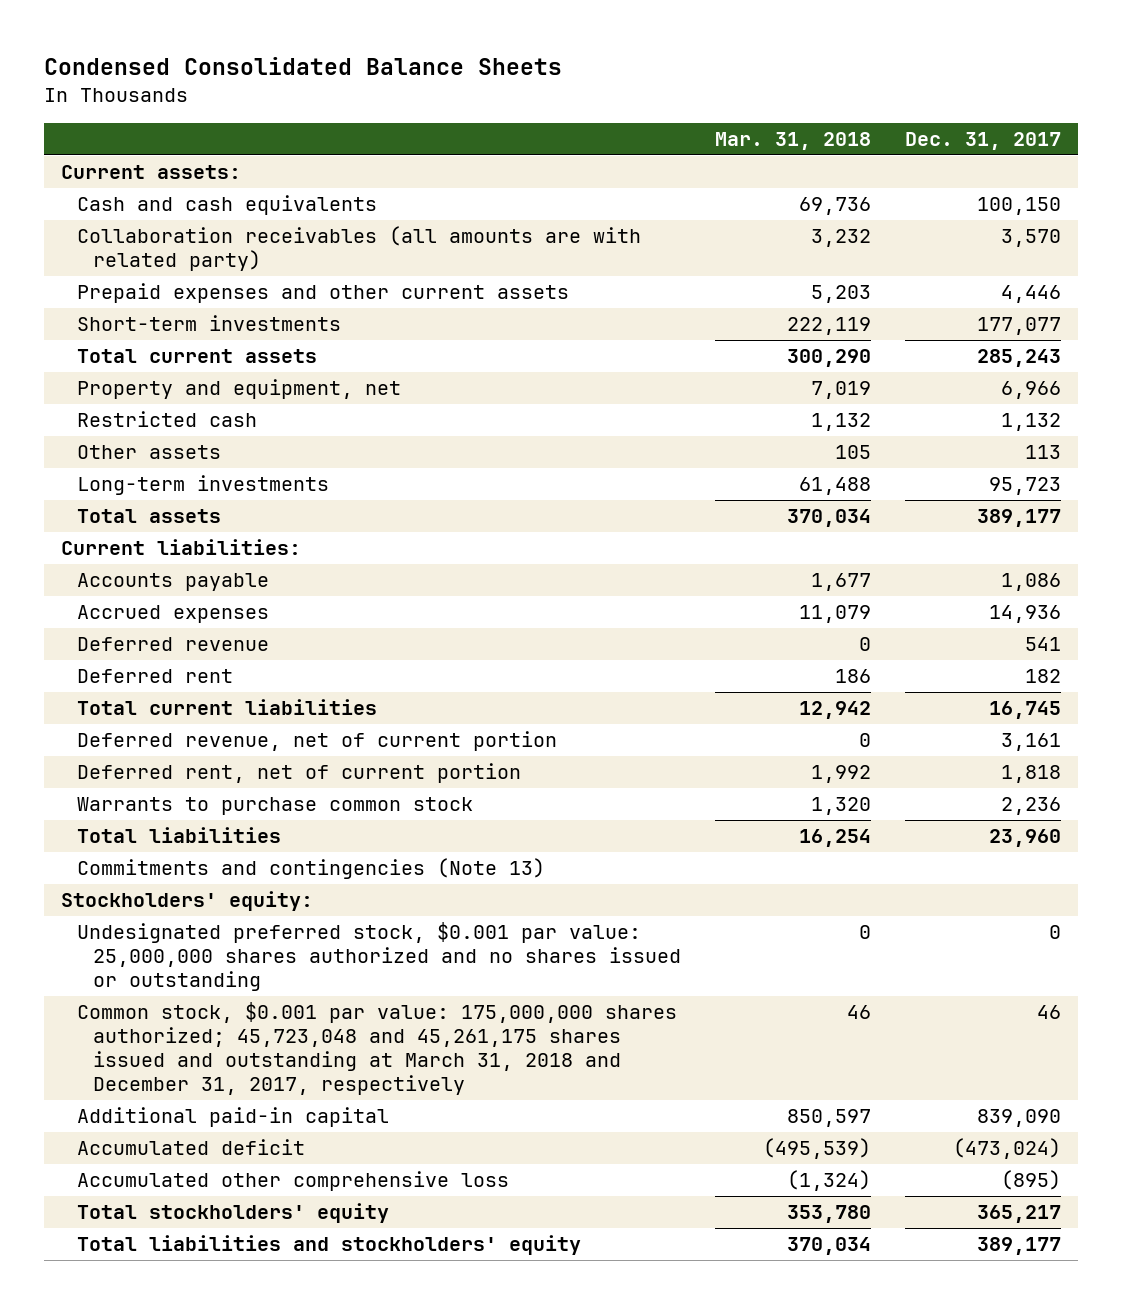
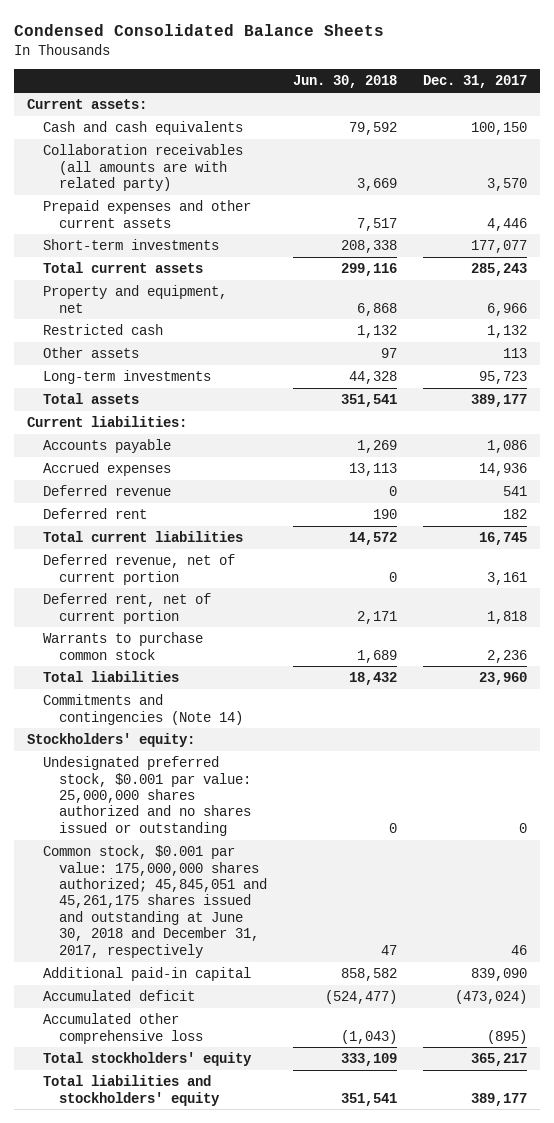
- | Mar. 31, 2018 | Dec. 31, 2017
+ | Jun. 30, 2018 | Dec. 31, 2017
- Commitments and contingencies (Note 13)
+ Commitments and contingencies (Note 14)
- Common stock, $0.001 par value: 175,000,000 shares authorized; 45,723,048 and 45,261,175 shares issued and outstanding at March 31, 2018 and December 31, 2017, respectively | 46 | 46
+ Common stock, $0.001 par value: 175,000,000 shares authorized; 45,845,051 and 45,261,175 shares issued and outstanding at June 30, 2018 and December 31, 2017, respectively | 47 | 46

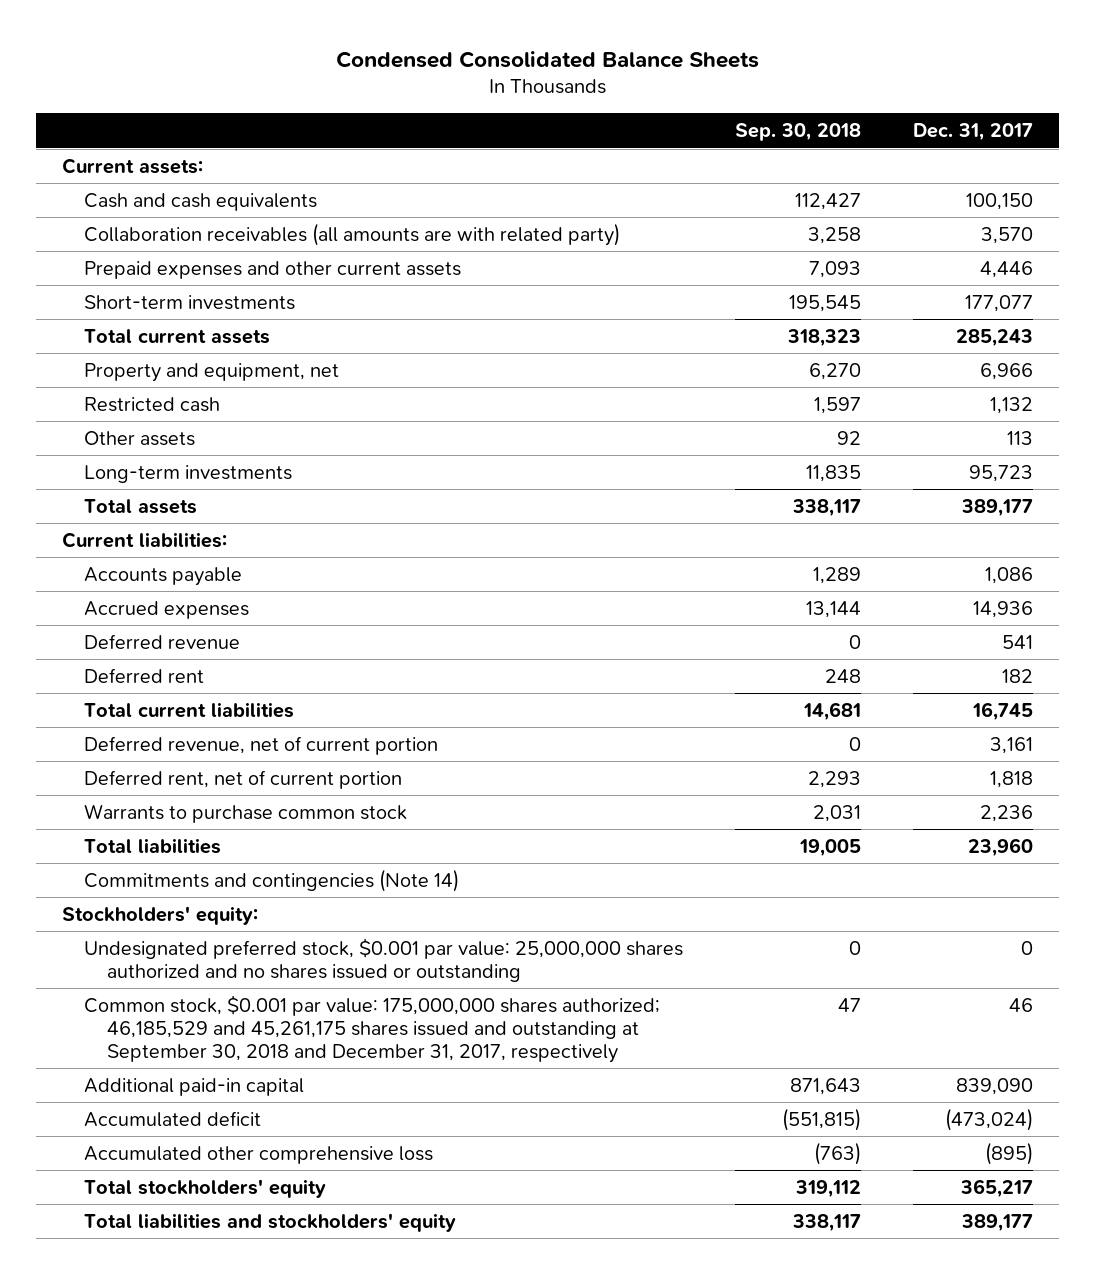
- | Jun. 30, 2018 | Dec. 31, 2017
+ | Sep. 30, 2018 | Dec. 31, 2017
- Common stock, $0.001 par value: 175,000,000 shares authorized; 45,845,051 and 45,261,175 shares issued and outstanding at June 30, 2018 and December 31, 2017, respectively | 47 | 46
+ Common stock, $0.001 par value: 175,000,000 shares authorized; 46,185,529 and 45,261,175 shares issued and outstanding at September 30, 2018 and December 31, 2017, respectively | 47 | 46

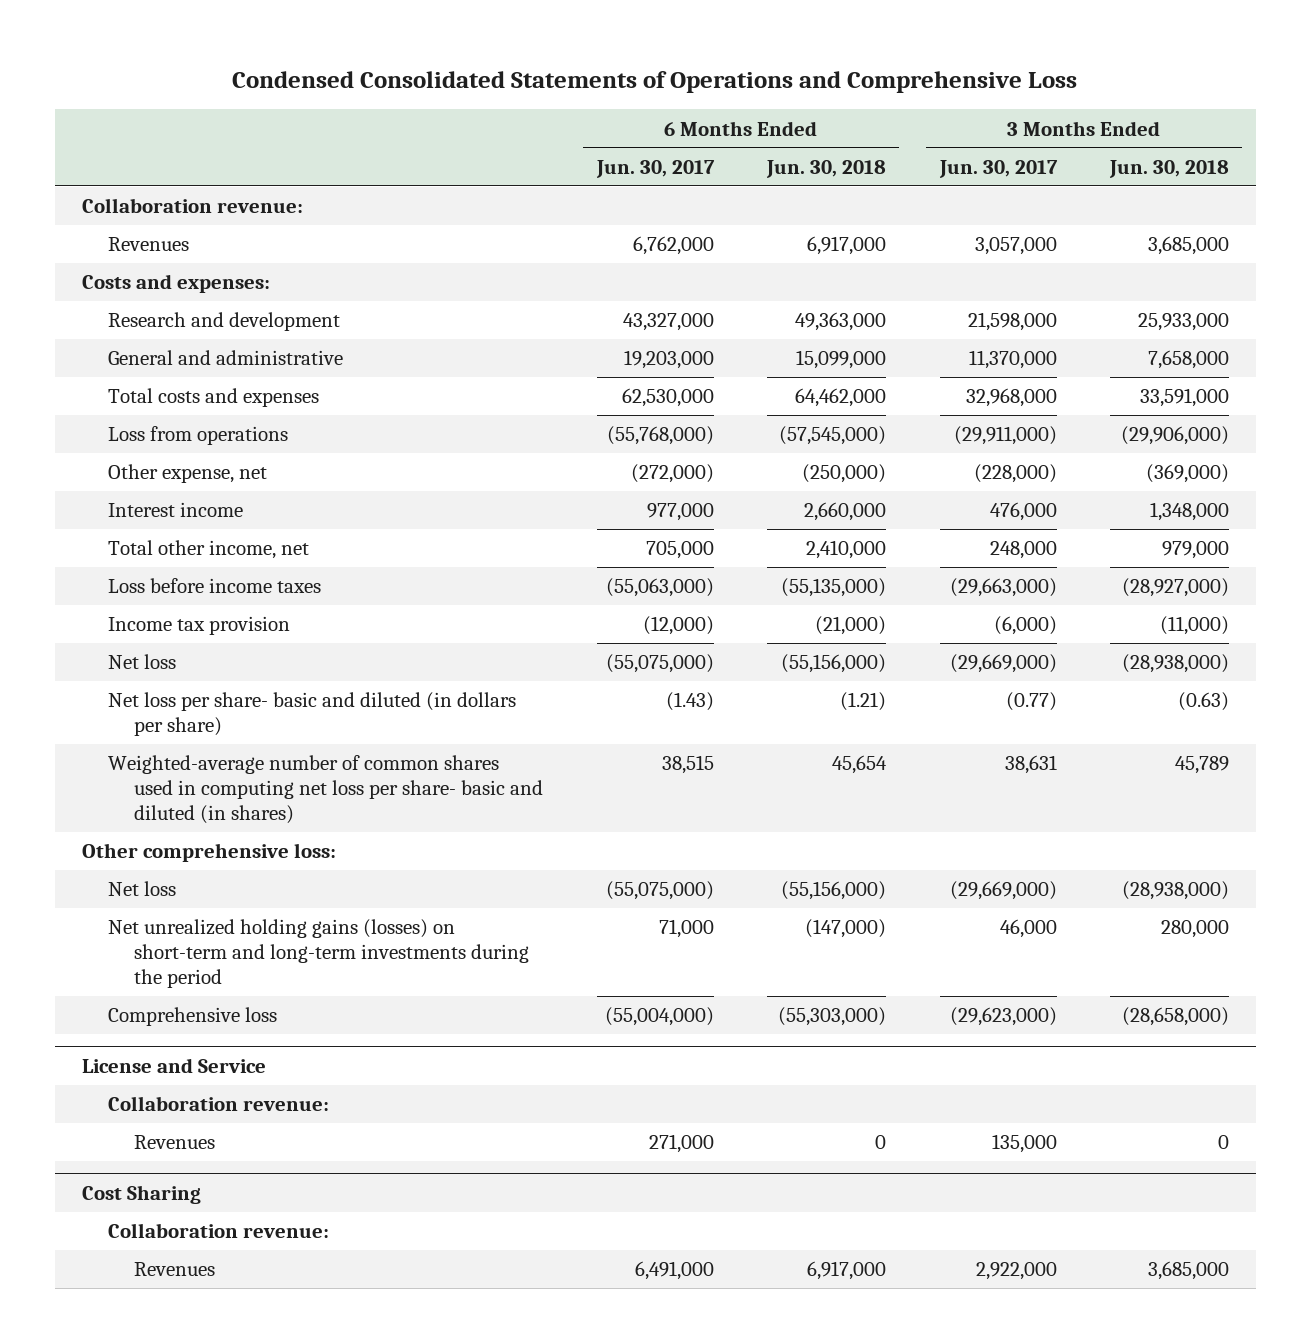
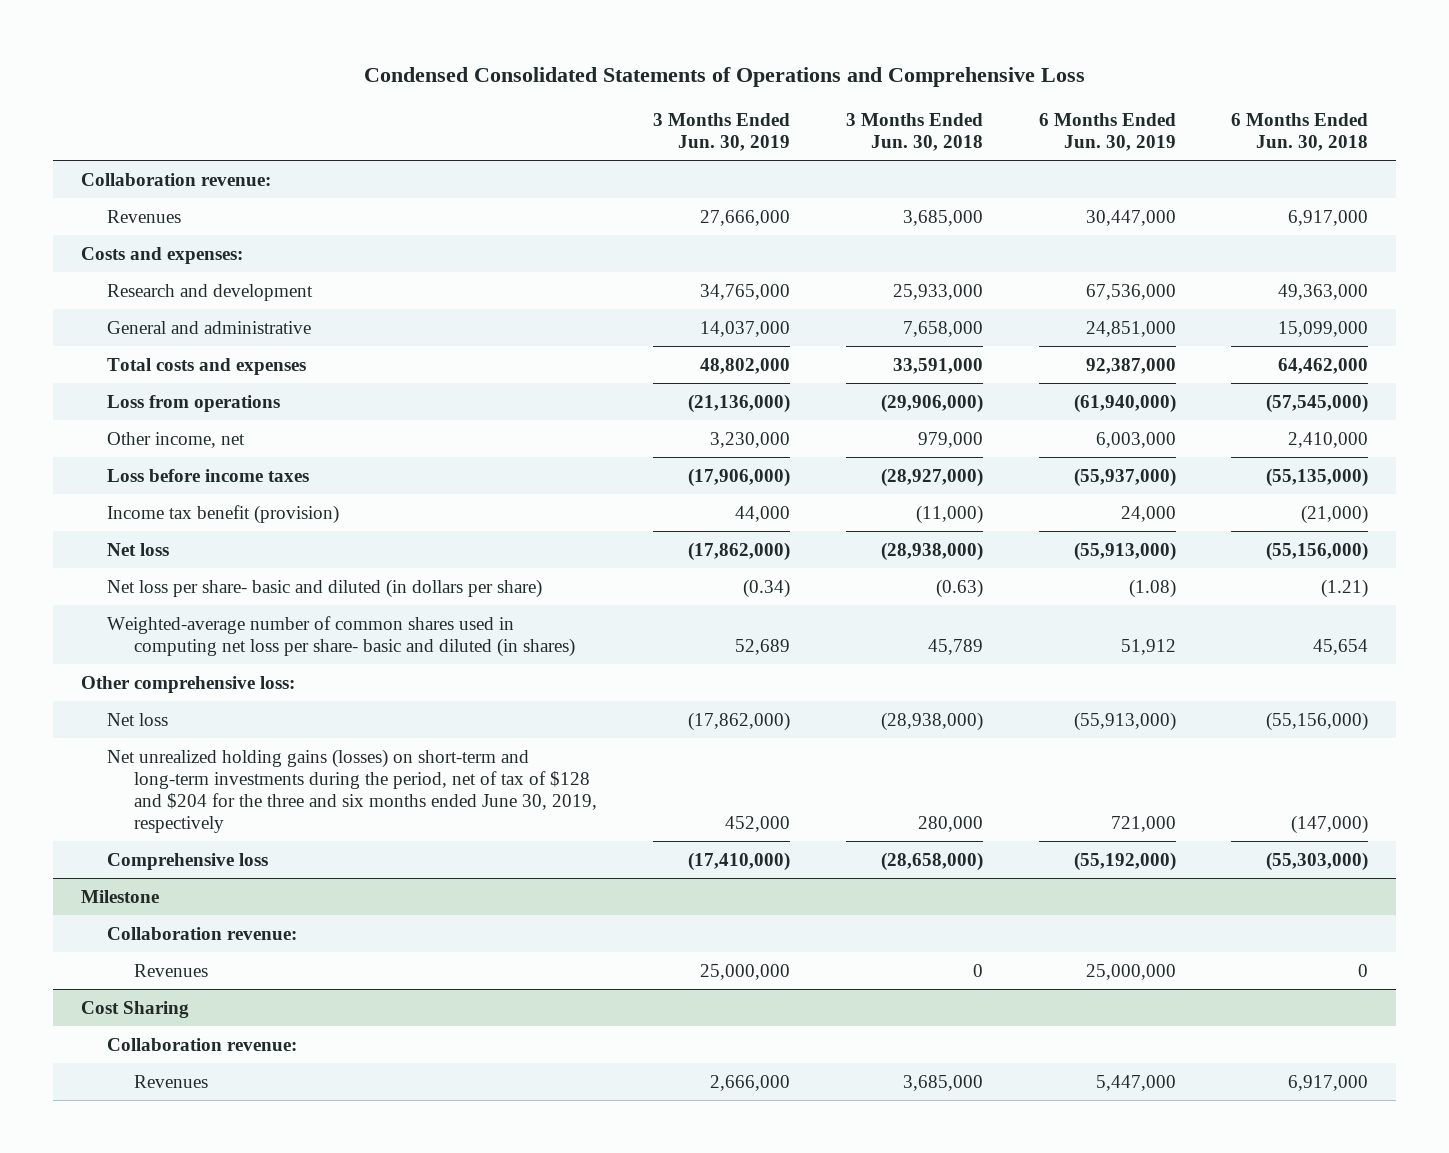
- | 6 Months Ended Jun. 30, 2017 | 6 Months Ended Jun. 30, 2018 | 3 Months Ended Jun. 30, 2017 | 3 Months Ended Jun. 30, 2018
+ | 3 Months Ended Jun. 30, 2019 | 3 Months Ended Jun. 30, 2018 | 6 Months Ended Jun. 30, 2019 | 6 Months Ended Jun. 30, 2018
- Other expense, net | (272,000) | (250,000) | (228,000) | (369,000)
- Interest income | 977,000 | 2,660,000 | 476,000 | 1,348,000
- Total other income, net | 705,000 | 2,410,000 | 248,000 | 979,000
+ Other income, net | 3,230,000 | 979,000 | 6,003,000 | 2,410,000
- Income tax provision | (12,000) | (21,000) | (6,000) | (11,000)
+ Income tax benefit (provision) | 44,000 | (11,000) | 24,000 | (21,000)
- Net unrealized holding gains (losses) on short-term and long-term investments during the period | 71,000 | (147,000) | 46,000 | 280,000
+ Net unrealized holding gains (losses) on short-term and long-term investments during the period, net of tax of $128 and $204 for the three and six months ended June 30, 2019, respectively | 452,000 | 280,000 | 721,000 | (147,000)
- License and Service
+ Milestone

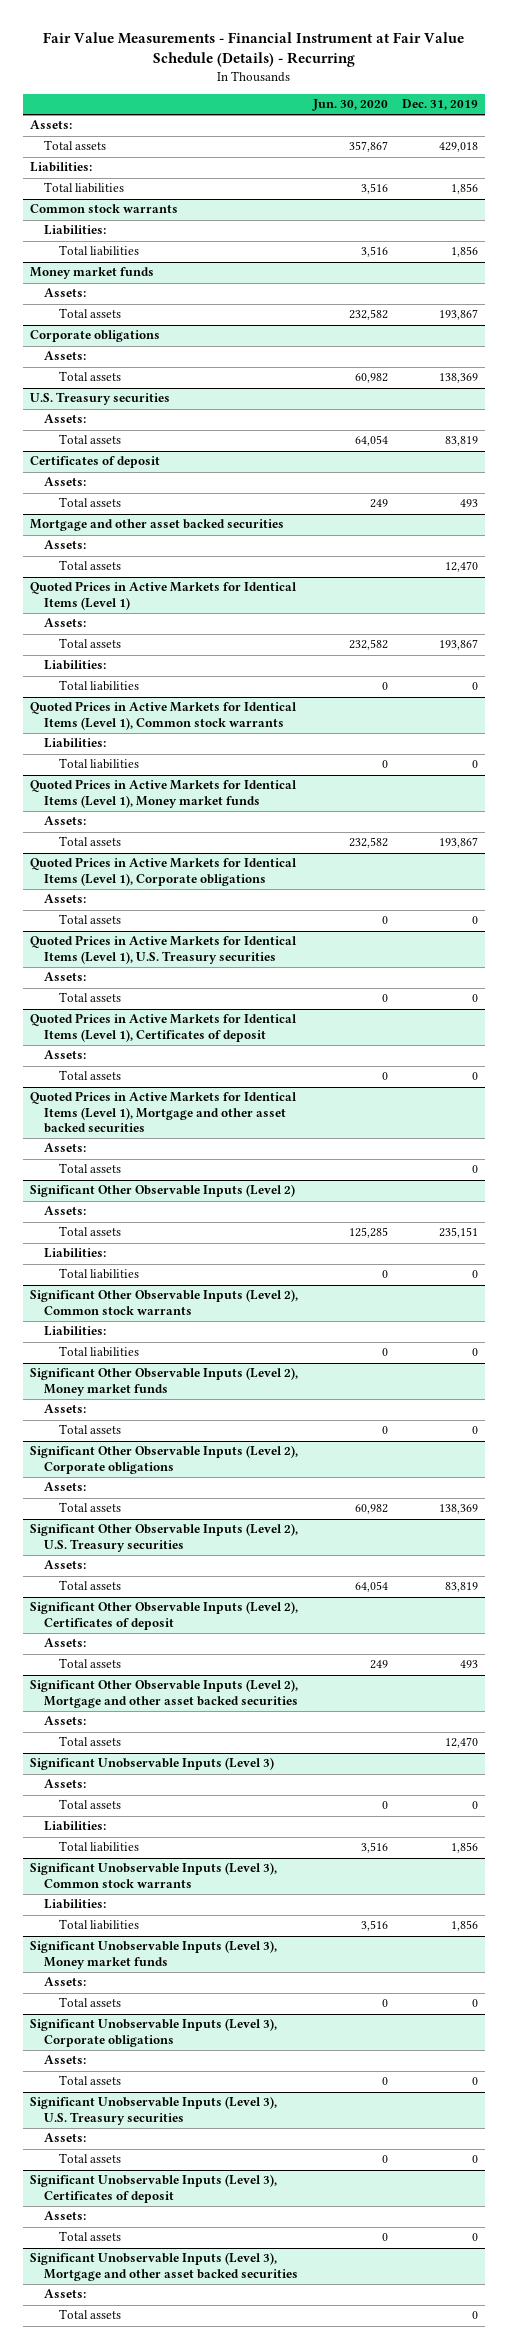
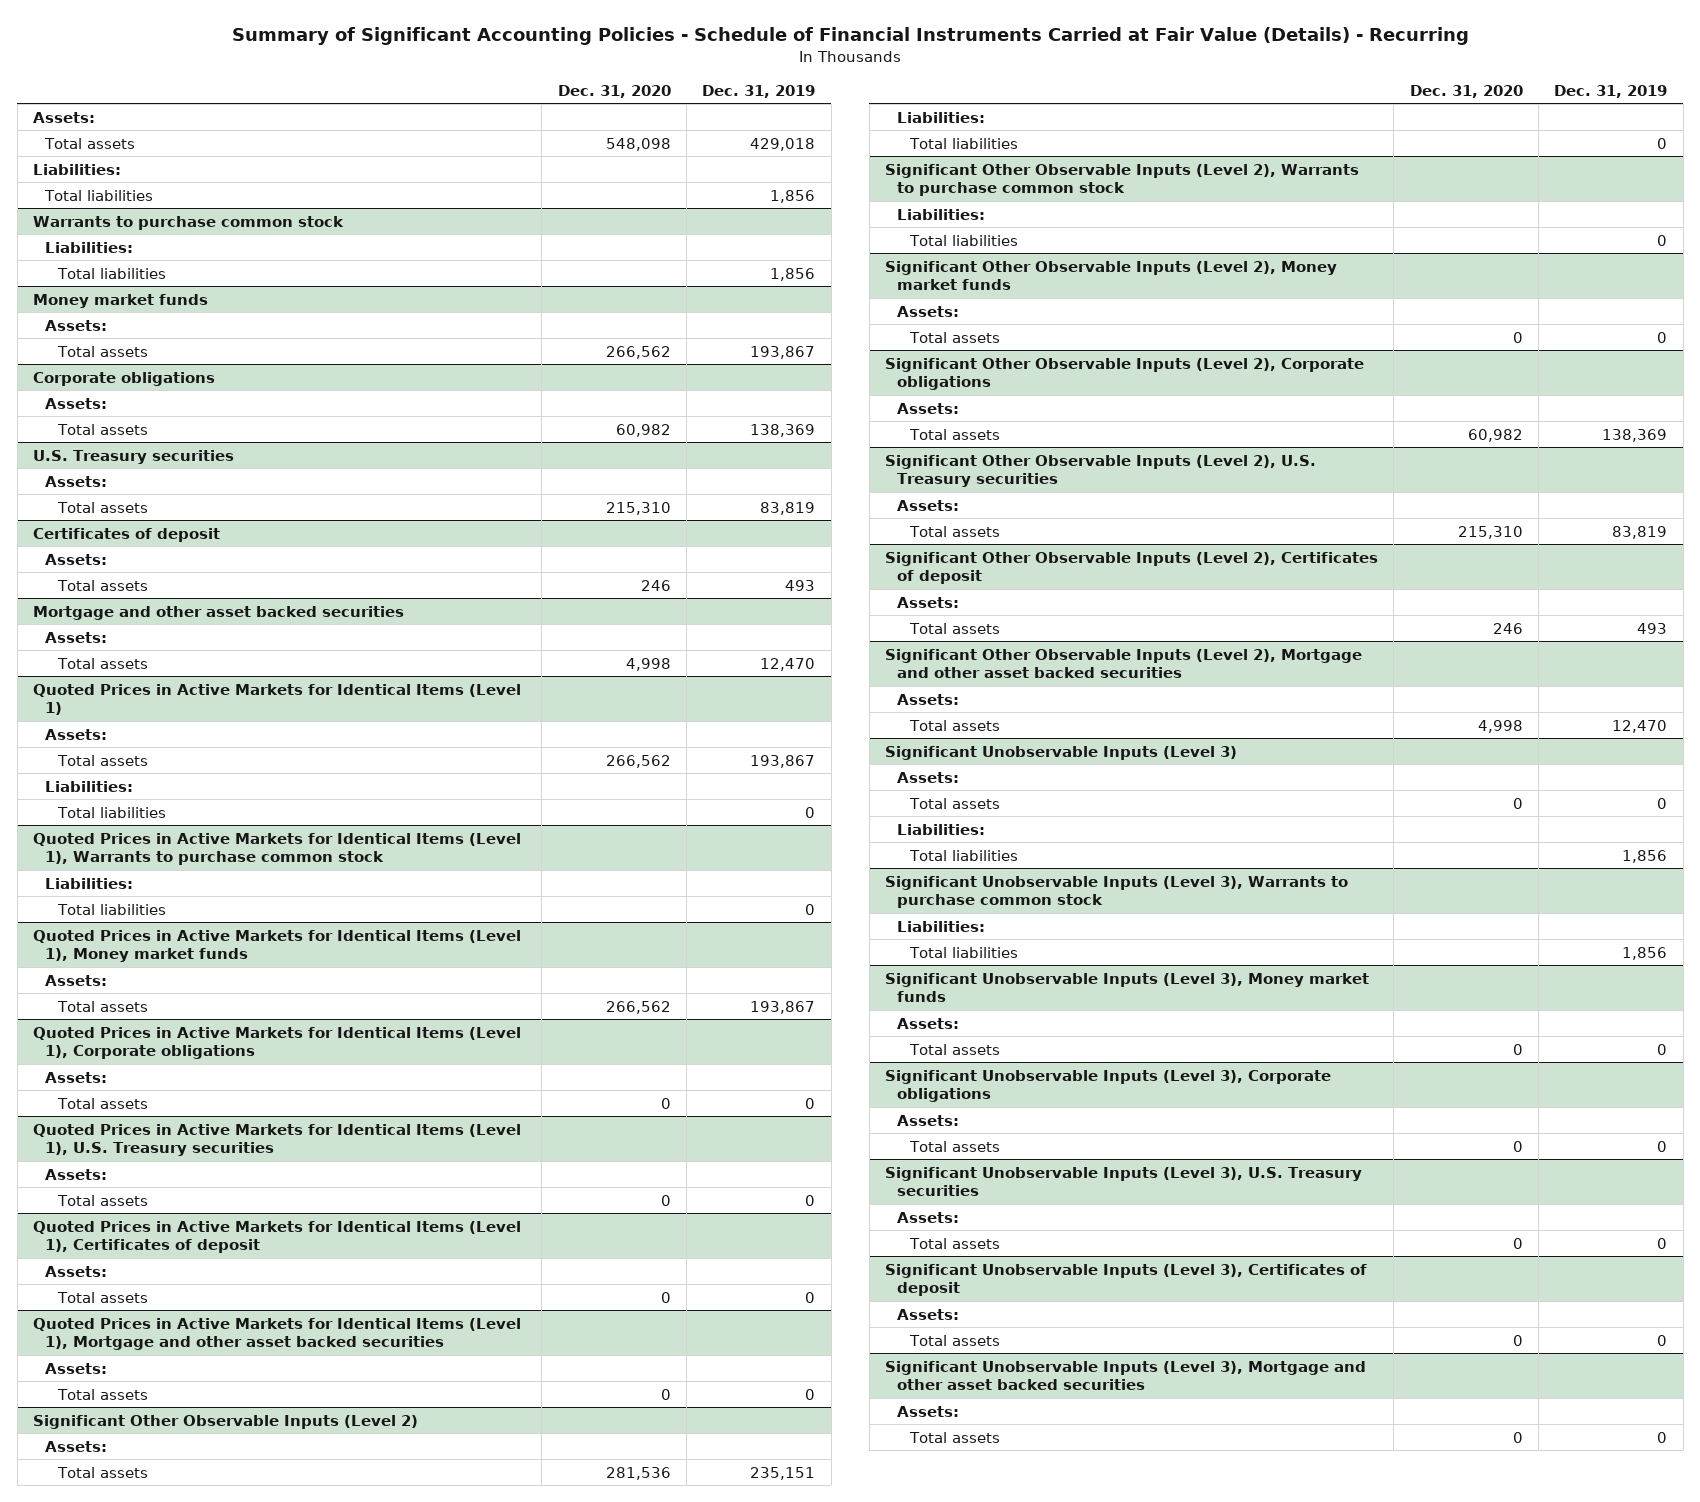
- Fair Value Measurements - Financial Instrument at Fair Value Schedule (Details) - Recurring
+ Summary of Significant Accounting Policies - Schedule of Financial Instruments Carried at Fair Value (Details) - Recurring
- | Jun. 30, 2020 | Dec. 31, 2019
+ | Dec. 31, 2020 | Dec. 31, 2019
- Common stock warrants
+ Warrants to purchase common stock
- Quoted Prices in Active Markets for Identical Items (Level 1), Common stock warrants
+ Quoted Prices in Active Markets for Identical Items (Level 1), Warrants to purchase common stock
- Significant Other Observable Inputs (Level 2), Common stock warrants
+ Significant Other Observable Inputs (Level 2), Warrants to purchase common stock
- Significant Unobservable Inputs (Level 3), Common stock warrants
+ Significant Unobservable Inputs (Level 3), Warrants to purchase common stock

